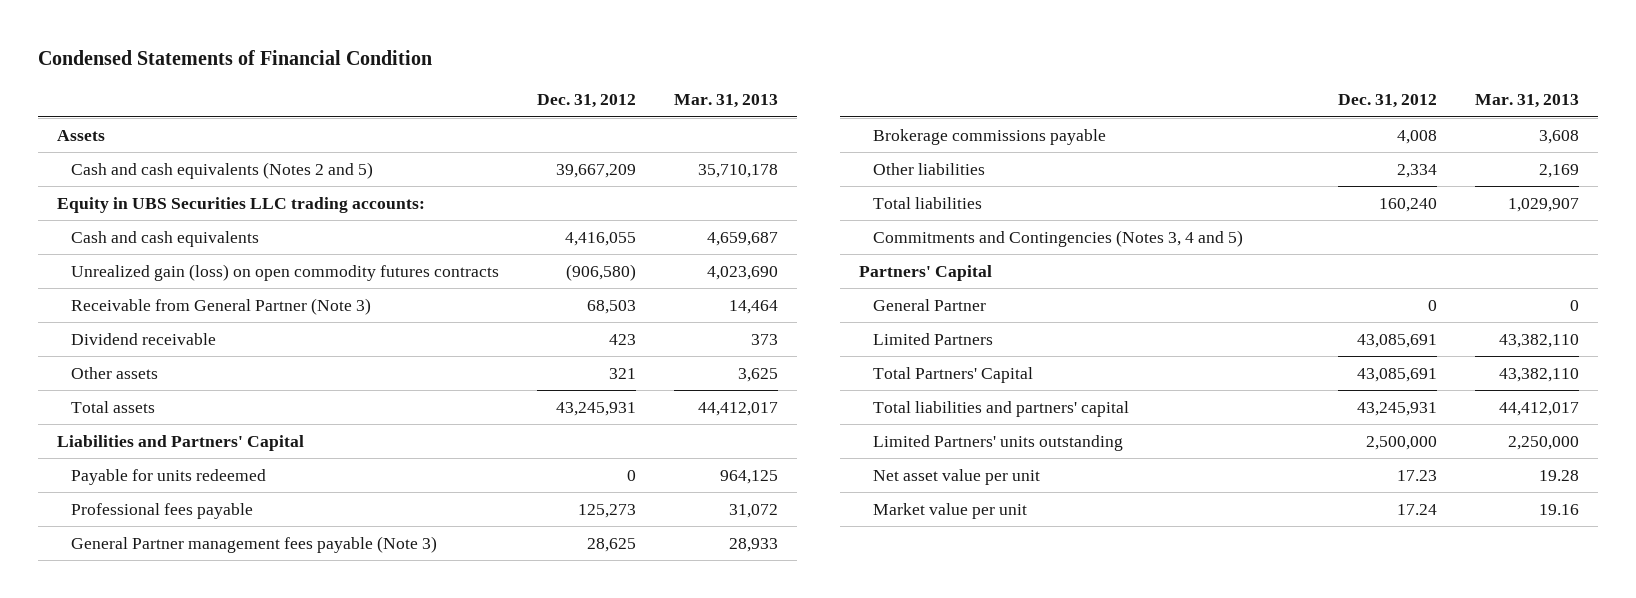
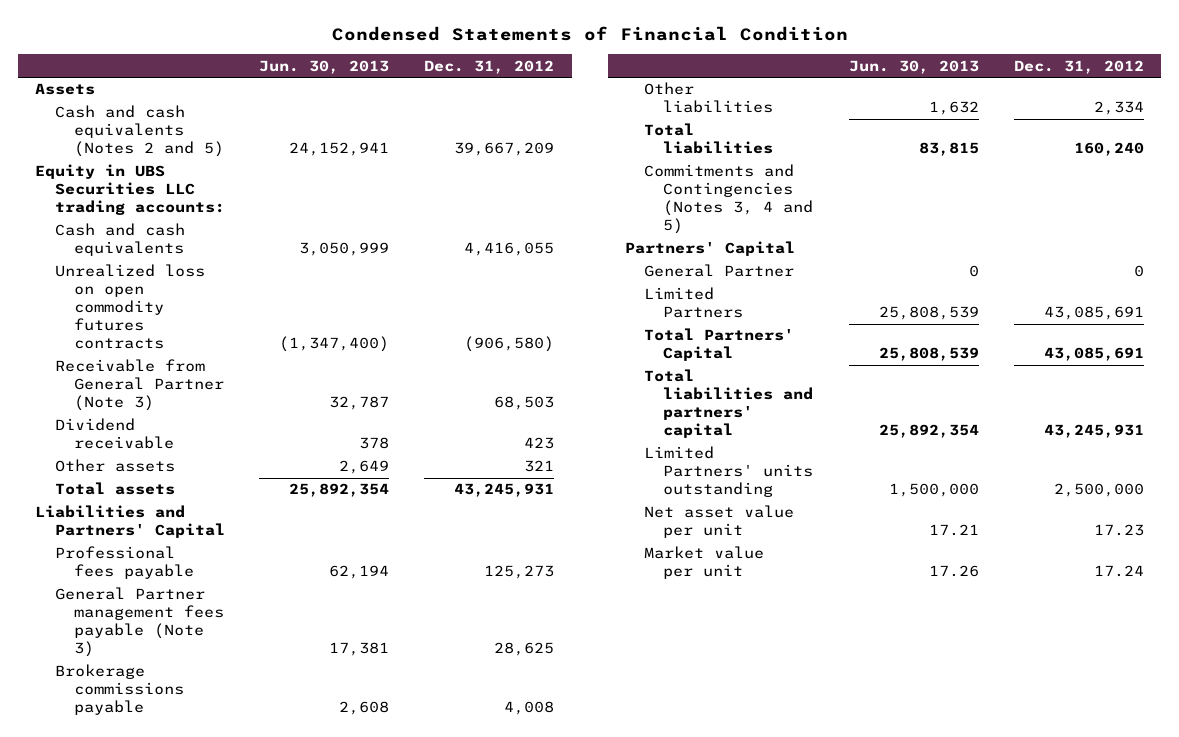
- | Dec. 31, 2012 | Mar. 31, 2013
+ | Jun. 30, 2013 | Dec. 31, 2012
- Unrealized gain (loss) on open commodity futures contracts | (906,580) | 4,023,690
+ Unrealized loss on open commodity futures contracts | (1,347,400) | (906,580)
- Payable for units redeemed | 0 | 964,125

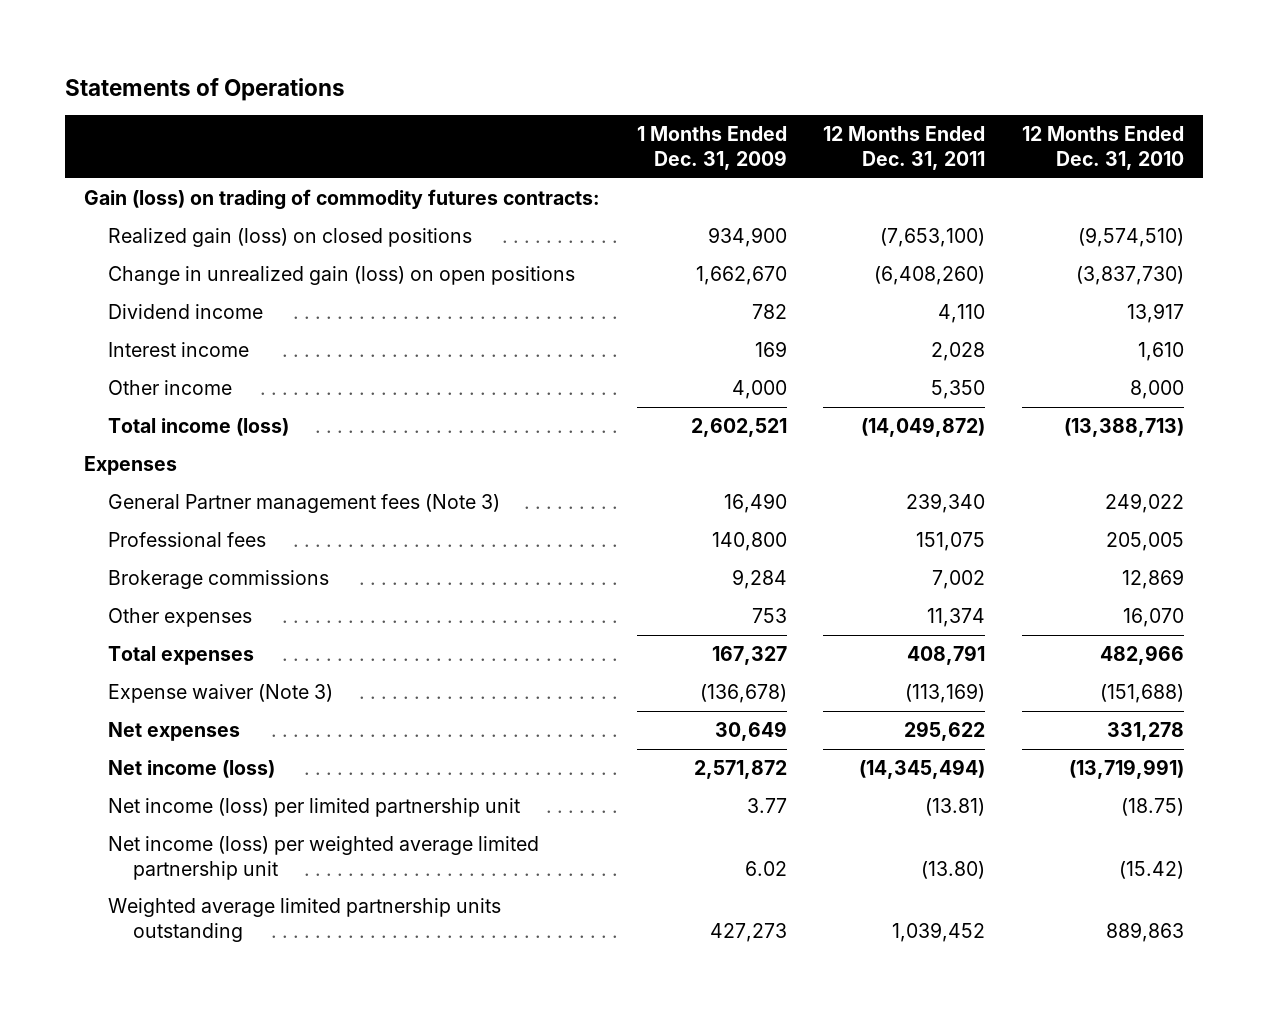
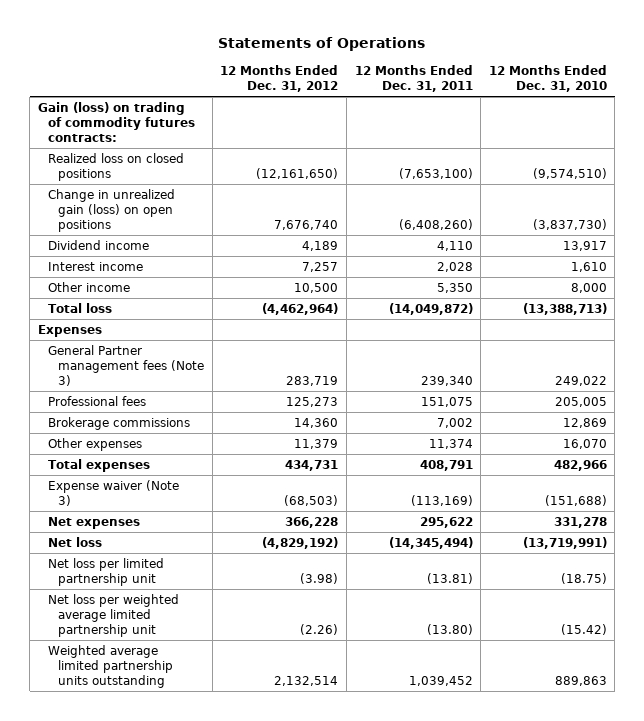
- | 1 Months Ended Dec. 31, 2009 | 12 Months Ended Dec. 31, 2011 | 12 Months Ended Dec. 31, 2010
+ | 12 Months Ended Dec. 31, 2012 | 12 Months Ended Dec. 31, 2011 | 12 Months Ended Dec. 31, 2010
- Realized gain (loss) on closed positions | 934,900 | (7,653,100) | (9,574,510)
+ Realized loss on closed positions | (12,161,650) | (7,653,100) | (9,574,510)
- Total income (loss) | 2,602,521 | (14,049,872) | (13,388,713)
+ Total loss | (4,462,964) | (14,049,872) | (13,388,713)
- Net income (loss) | 2,571,872 | (14,345,494) | (13,719,991)
- Net income (loss) per limited partnership unit | 3.77 | (13.81) | (18.75)
- Net income (loss) per weighted average limited partnership unit | 6.02 | (13.80) | (15.42)
+ Net loss | (4,829,192) | (14,345,494) | (13,719,991)
+ Net loss per limited partnership unit | (3.98) | (13.81) | (18.75)
+ Net loss per weighted average limited partnership unit | (2.26) | (13.80) | (15.42)

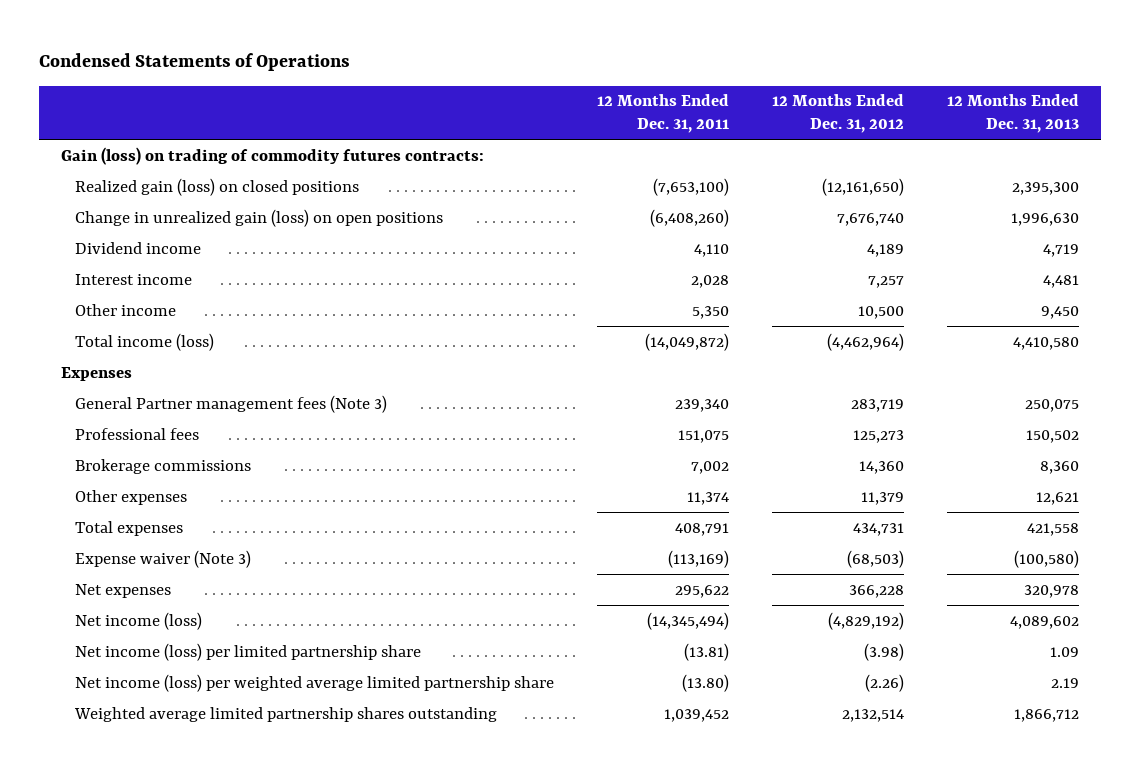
- Statements of Operations
+ Condensed Statements of Operations
- | 12 Months Ended Dec. 31, 2012 | 12 Months Ended Dec. 31, 2011 | 12 Months Ended Dec. 31, 2010
+ | 12 Months Ended Dec. 31, 2011 | 12 Months Ended Dec. 31, 2012 | 12 Months Ended Dec. 31, 2013
- Realized loss on closed positions | (12,161,650) | (7,653,100) | (9,574,510)
+ Realized gain (loss) on closed positions | (7,653,100) | (12,161,650) | 2,395,300
- Total loss | (4,462,964) | (14,049,872) | (13,388,713)
+ Total income (loss) | (14,049,872) | (4,462,964) | 4,410,580
- Net loss | (4,829,192) | (14,345,494) | (13,719,991)
- Net loss per limited partnership unit | (3.98) | (13.81) | (18.75)
- Net loss per weighted average limited partnership unit | (2.26) | (13.80) | (15.42)
- Weighted average limited partnership units outstanding | 2,132,514 | 1,039,452 | 889,863
+ Net income (loss) | (14,345,494) | (4,829,192) | 4,089,602
+ Net income (loss) per limited partnership share | (13.81) | (3.98) | 1.09
+ Net income (loss) per weighted average limited partnership share | (13.80) | (2.26) | 2.19
+ Weighted average limited partnership shares outstanding | 1,039,452 | 2,132,514 | 1,866,712

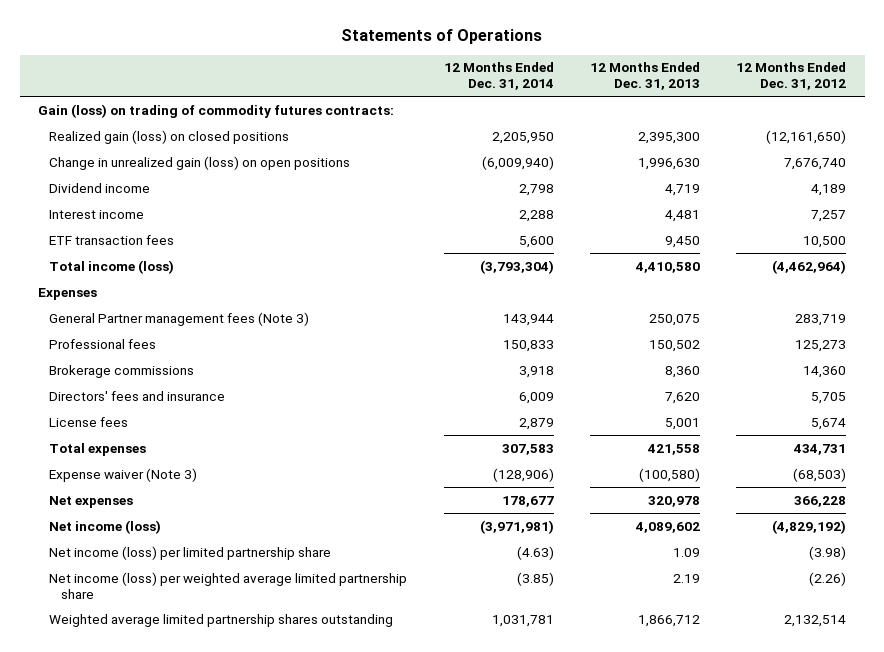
- Condensed Statements of Operations
+ Statements of Operations
- | 12 Months Ended Dec. 31, 2011 | 12 Months Ended Dec. 31, 2012 | 12 Months Ended Dec. 31, 2013
+ | 12 Months Ended Dec. 31, 2014 | 12 Months Ended Dec. 31, 2013 | 12 Months Ended Dec. 31, 2012
- Other income | 5,350 | 10,500 | 9,450
+ ETF transaction fees | 5,600 | 9,450 | 10,500
- Other expenses | 11,374 | 11,379 | 12,621
+ Directors' fees and insurance | 6,009 | 7,620 | 5,705
+ License fees | 2,879 | 5,001 | 5,674

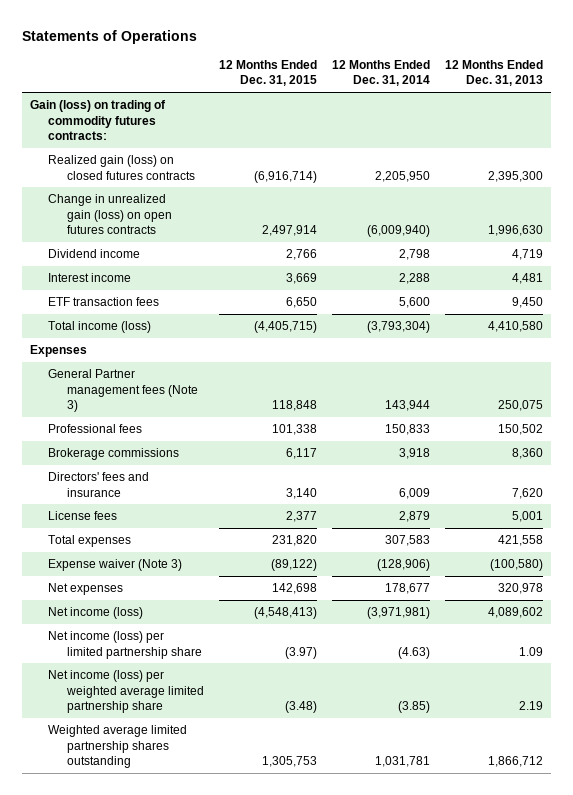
- | 12 Months Ended Dec. 31, 2014 | 12 Months Ended Dec. 31, 2013 | 12 Months Ended Dec. 31, 2012
+ | 12 Months Ended Dec. 31, 2015 | 12 Months Ended Dec. 31, 2014 | 12 Months Ended Dec. 31, 2013
- Realized gain (loss) on closed positions | 2,205,950 | 2,395,300 | (12,161,650)
- Change in unrealized gain (loss) on open positions | (6,009,940) | 1,996,630 | 7,676,740
+ Realized gain (loss) on closed futures contracts | (6,916,714) | 2,205,950 | 2,395,300
+ Change in unrealized gain (loss) on open futures contracts | 2,497,914 | (6,009,940) | 1,996,630

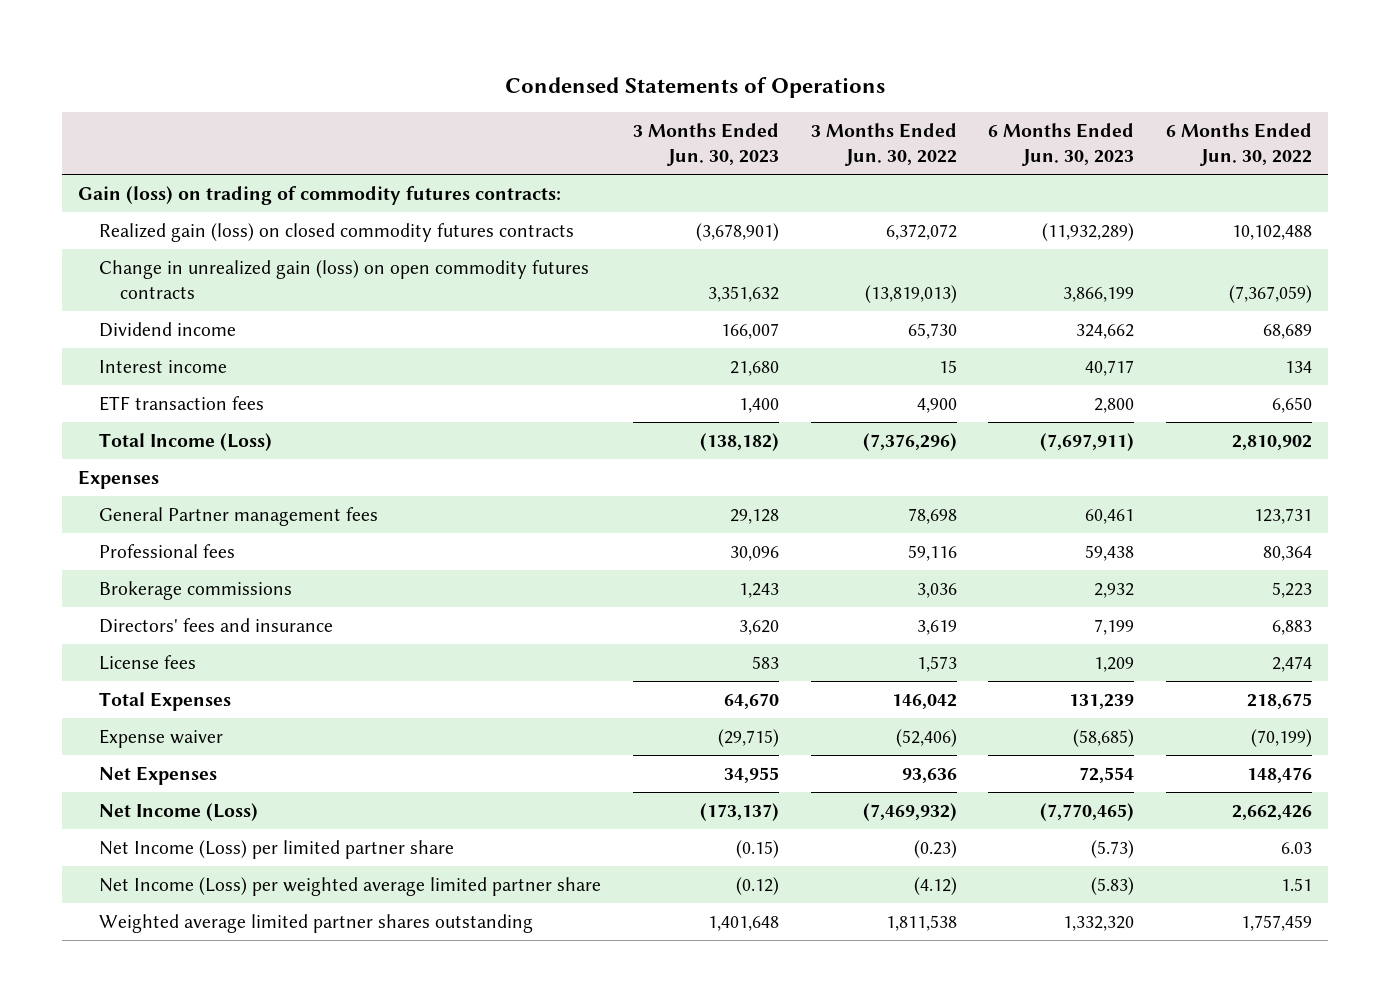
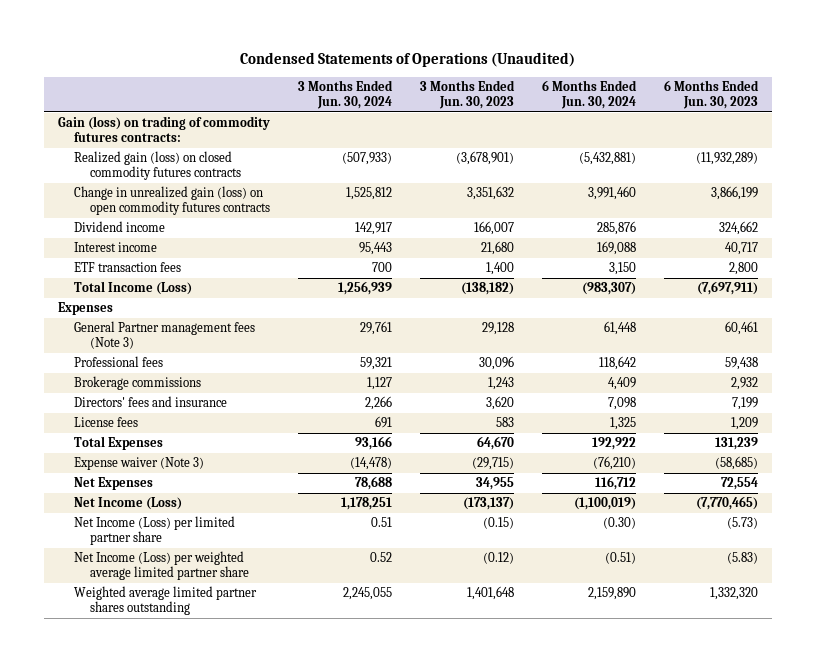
- Condensed Statements of Operations
+ Condensed Statements of Operations (Unaudited)
- | 3 Months Ended Jun. 30, 2023 | 3 Months Ended Jun. 30, 2022 | 6 Months Ended Jun. 30, 2023 | 6 Months Ended Jun. 30, 2022
+ | 3 Months Ended Jun. 30, 2024 | 3 Months Ended Jun. 30, 2023 | 6 Months Ended Jun. 30, 2024 | 6 Months Ended Jun. 30, 2023
- General Partner management fees | 29,128 | 78,698 | 60,461 | 123,731
+ General Partner management fees (Note 3) | 29,761 | 29,128 | 61,448 | 60,461
- Expense waiver | (29,715) | (52,406) | (58,685) | (70,199)
+ Expense waiver (Note 3) | (14,478) | (29,715) | (76,210) | (58,685)

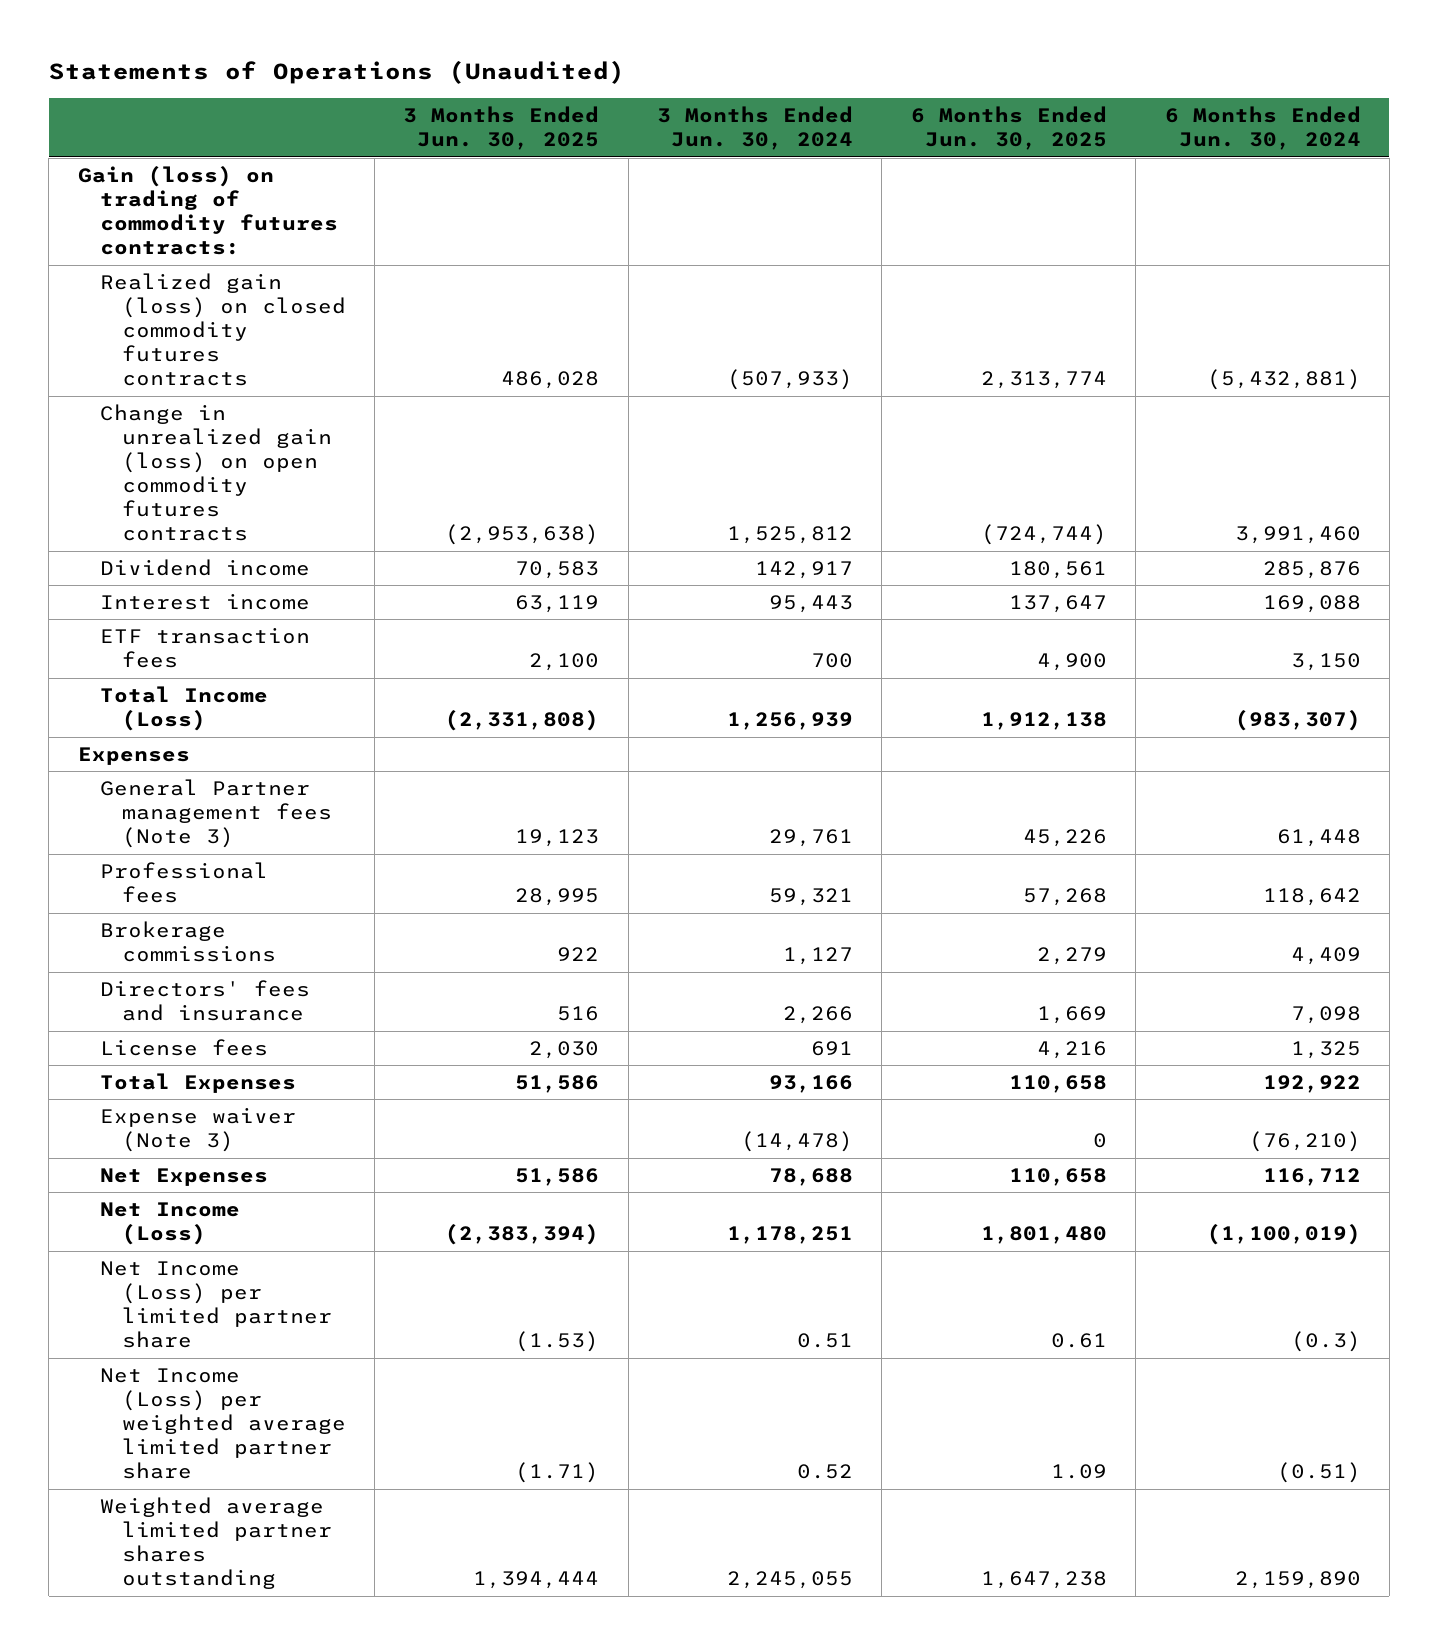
- Condensed Statements of Operations (Unaudited)
+ Statements of Operations (Unaudited)
- | 3 Months Ended Jun. 30, 2024 | 3 Months Ended Jun. 30, 2023 | 6 Months Ended Jun. 30, 2024 | 6 Months Ended Jun. 30, 2023
+ | 3 Months Ended Jun. 30, 2025 | 3 Months Ended Jun. 30, 2024 | 6 Months Ended Jun. 30, 2025 | 6 Months Ended Jun. 30, 2024
- Net Income (Loss) per limited partner share | 0.51 | (0.15) | (0.30) | (5.73)
+ Net Income (Loss) per limited partner share | (1.53) | 0.51 | 0.61 | (0.3)

